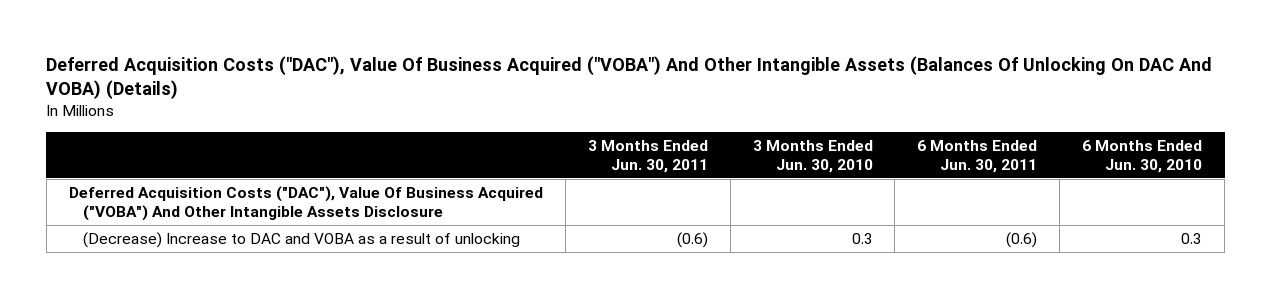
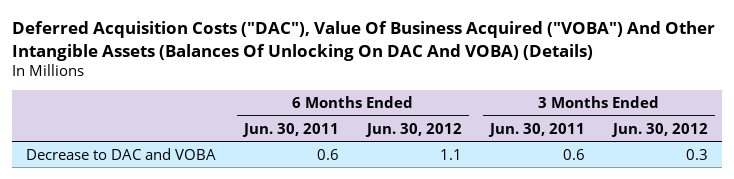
- | 3 Months Ended Jun. 30, 2011 | 3 Months Ended Jun. 30, 2010 | 6 Months Ended Jun. 30, 2011 | 6 Months Ended Jun. 30, 2010
+ | 6 Months Ended Jun. 30, 2011 | 6 Months Ended Jun. 30, 2012 | 3 Months Ended Jun. 30, 2011 | 3 Months Ended Jun. 30, 2012
- Deferred Acquisition Costs ("DAC"), Value Of Business Acquired ("VOBA") And Other Intangible Assets Disclosure
- (Decrease) Increase to DAC and VOBA as a result of unlocking | (0.6) | 0.3 | (0.6) | 0.3
+ Decrease to DAC and VOBA | 0.6 | 1.1 | 0.6 | 0.3

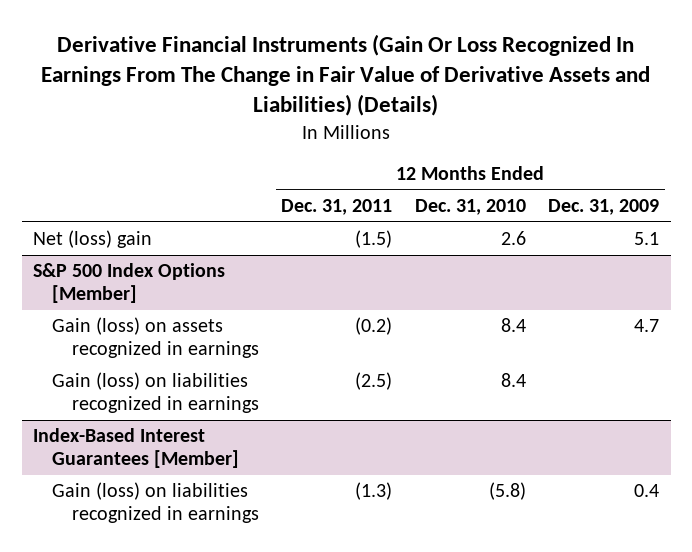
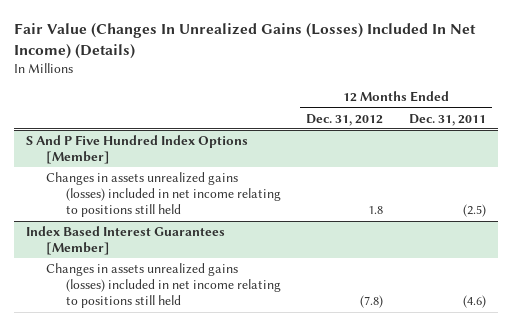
- Derivative Financial Instruments (Gain Or Loss Recognized In Earnings From The Change in Fair Value of Derivative Assets and Liabilities) (Details)
+ Fair Value (Changes In Unrealized Gains (Losses) Included In Net Income) (Details)
- | 12 Months Ended Dec. 31, 2011 | 12 Months Ended Dec. 31, 2010 | 12 Months Ended Dec. 31, 2009
+ | 12 Months Ended Dec. 31, 2012 | 12 Months Ended Dec. 31, 2011
- Net (loss) gain | (1.5) | 2.6 | 5.1
- S&P 500 Index Options [Member]
- Gain (loss) on assets recognized in earnings | (0.2) | 8.4 | 4.7
- Gain (loss) on liabilities recognized in earnings | (2.5) | 8.4 |
- Index-Based Interest Guarantees [Member]
- Gain (loss) on liabilities recognized in earnings | (1.3) | (5.8) | 0.4
+ S And P Five Hundred Index Options [Member]
+ Changes in assets unrealized gains (losses) included in net income relating to positions still held | 1.8 | (2.5)
+ Index Based Interest Guarantees [Member]
+ Changes in assets unrealized gains (losses) included in net income relating to positions still held | (7.8) | (4.6)

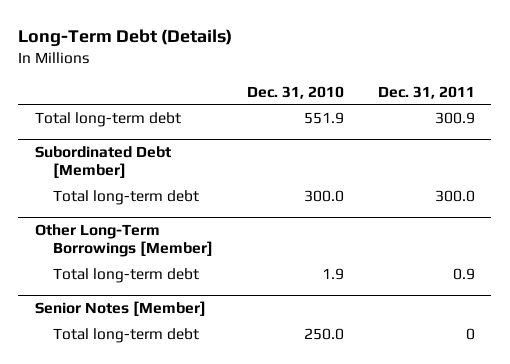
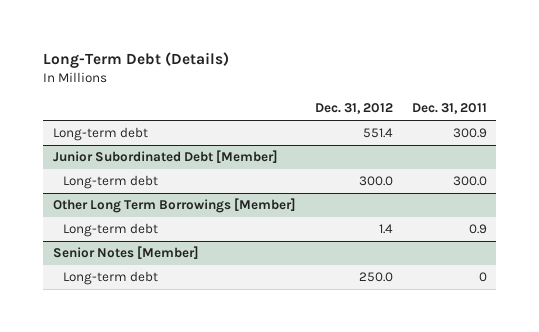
- | Dec. 31, 2010 | Dec. 31, 2011
+ | Dec. 31, 2012 | Dec. 31, 2011
- Total long-term debt | 551.9 | 300.9
- Subordinated Debt [Member]
- Total long-term debt | 300.0 | 300.0
- Other Long-Term Borrowings [Member]
- Total long-term debt | 1.9 | 0.9
+ Long-term debt | 551.4 | 300.9
+ Junior Subordinated Debt [Member]
+ Long-term debt | 300.0 | 300.0
+ Other Long Term Borrowings [Member]
+ Long-term debt | 1.4 | 0.9
@ Senior Notes [Member]
- Total long-term debt | 250.0 | 0
+ Long-term debt | 250.0 | 0

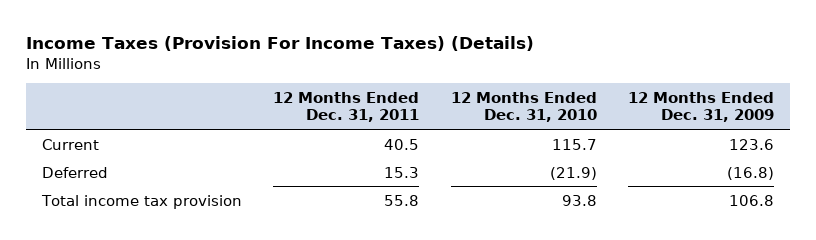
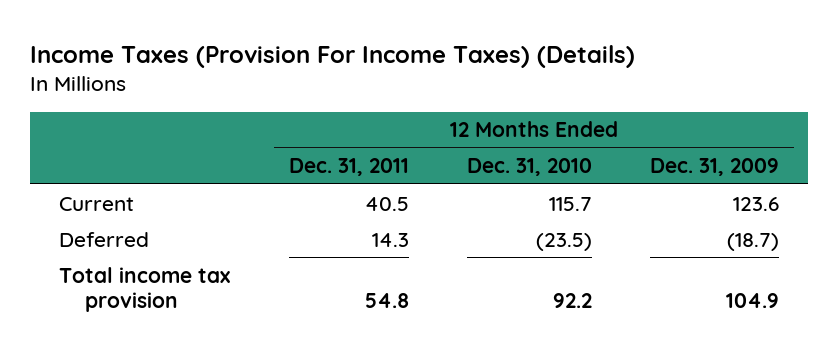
- Deferred | 15.3 | (21.9) | (16.8)
- Total income tax provision | 55.8 | 93.8 | 106.8
+ Deferred | 14.3 | (23.5) | (18.7)
+ Total income tax provision | 54.8 | 92.2 | 104.9

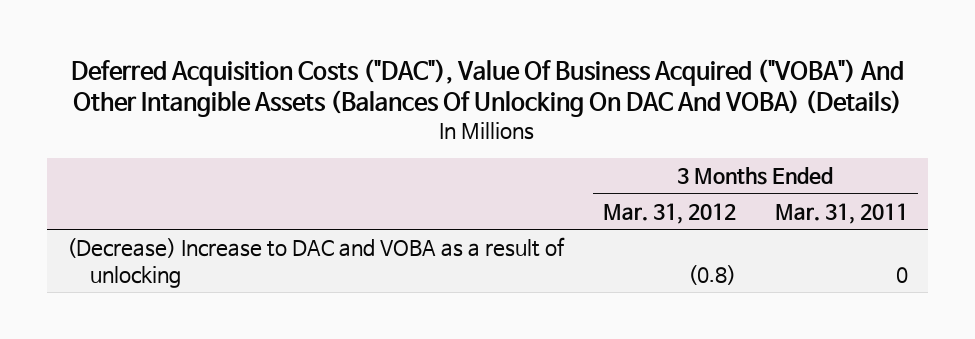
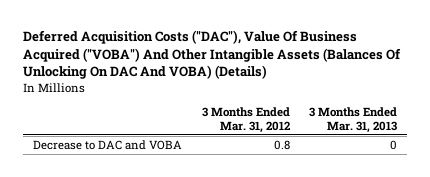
- | 3 Months Ended Mar. 31, 2012 | 3 Months Ended Mar. 31, 2011
+ | 3 Months Ended Mar. 31, 2012 | 3 Months Ended Mar. 31, 2013
- (Decrease) Increase to DAC and VOBA as a result of unlocking | (0.8) | 0
+ Decrease to DAC and VOBA | 0.8 | 0

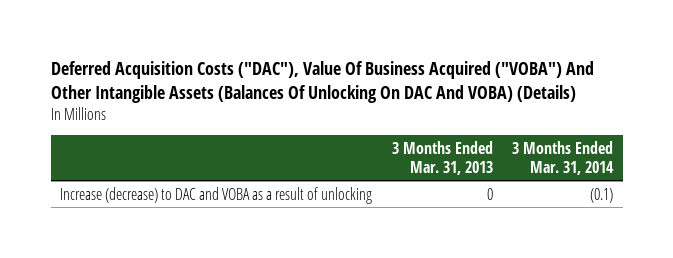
- | 3 Months Ended Mar. 31, 2012 | 3 Months Ended Mar. 31, 2013
+ | 3 Months Ended Mar. 31, 2013 | 3 Months Ended Mar. 31, 2014
- Decrease to DAC and VOBA | 0.8 | 0
+ Increase (decrease) to DAC and VOBA as a result of unlocking | 0 | (0.1)

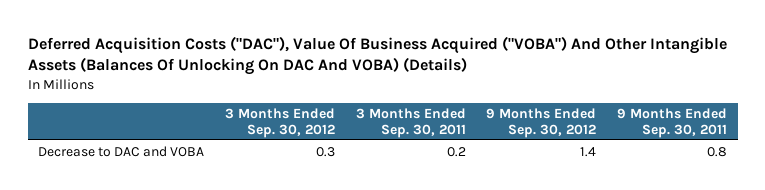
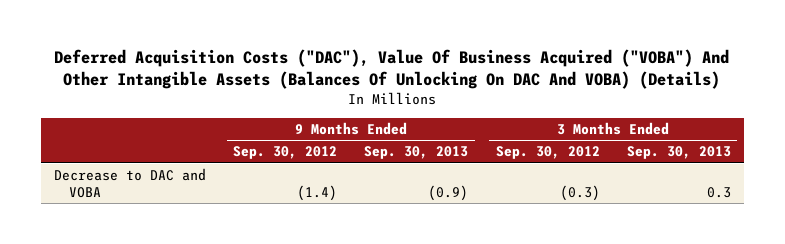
- | 3 Months Ended Sep. 30, 2012 | 3 Months Ended Sep. 30, 2011 | 9 Months Ended Sep. 30, 2012 | 9 Months Ended Sep. 30, 2011
+ | 9 Months Ended Sep. 30, 2012 | 9 Months Ended Sep. 30, 2013 | 3 Months Ended Sep. 30, 2012 | 3 Months Ended Sep. 30, 2013
- Decrease to DAC and VOBA | 0.3 | 0.2 | 1.4 | 0.8
+ Decrease to DAC and VOBA | (1.4) | (0.9) | (0.3) | 0.3

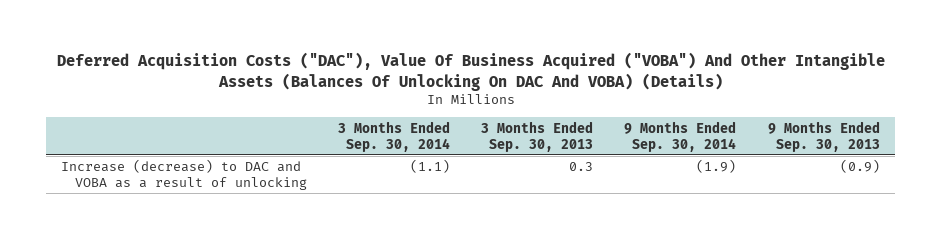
- | 9 Months Ended Sep. 30, 2012 | 9 Months Ended Sep. 30, 2013 | 3 Months Ended Sep. 30, 2012 | 3 Months Ended Sep. 30, 2013
+ | 3 Months Ended Sep. 30, 2014 | 3 Months Ended Sep. 30, 2013 | 9 Months Ended Sep. 30, 2014 | 9 Months Ended Sep. 30, 2013
- Decrease to DAC and VOBA | (1.4) | (0.9) | (0.3) | 0.3
+ Increase (decrease) to DAC and VOBA as a result of unlocking | (1.1) | 0.3 | (1.9) | (0.9)

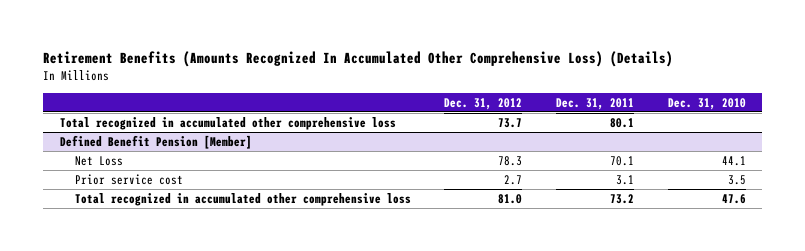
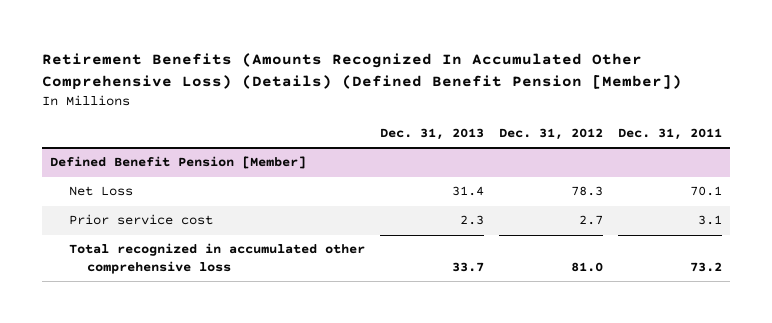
- Retirement Benefits (Amounts Recognized In Accumulated Other Comprehensive Loss) (Details)
+ Retirement Benefits (Amounts Recognized In Accumulated Other Comprehensive Loss) (Details) (Defined Benefit Pension [Member])
- | Dec. 31, 2012 | Dec. 31, 2011 | Dec. 31, 2010
+ | Dec. 31, 2013 | Dec. 31, 2012 | Dec. 31, 2011
- Total recognized in accumulated other comprehensive loss | 73.7 | 80.1 |

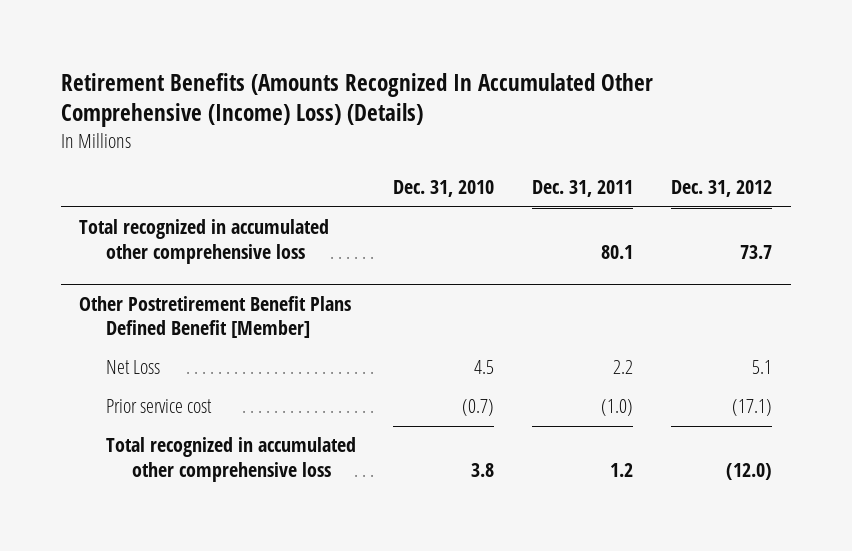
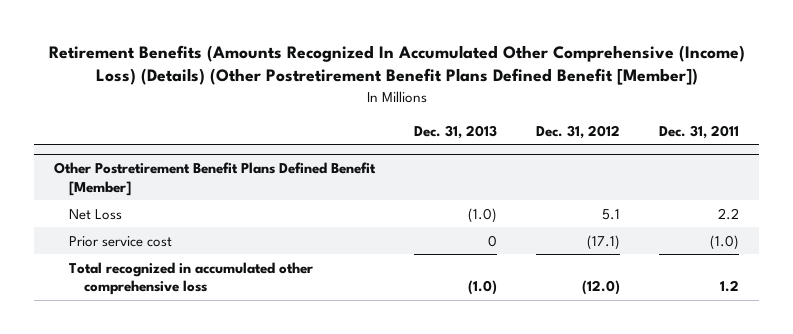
- Retirement Benefits (Amounts Recognized In Accumulated Other Comprehensive (Income) Loss) (Details)
+ Retirement Benefits (Amounts Recognized In Accumulated Other Comprehensive (Income) Loss) (Details) (Other Postretirement Benefit Plans Defined Benefit [Member])
- | Dec. 31, 2010 | Dec. 31, 2011 | Dec. 31, 2012
+ | Dec. 31, 2013 | Dec. 31, 2012 | Dec. 31, 2011
- Total recognized in accumulated other comprehensive loss | | 80.1 | 73.7

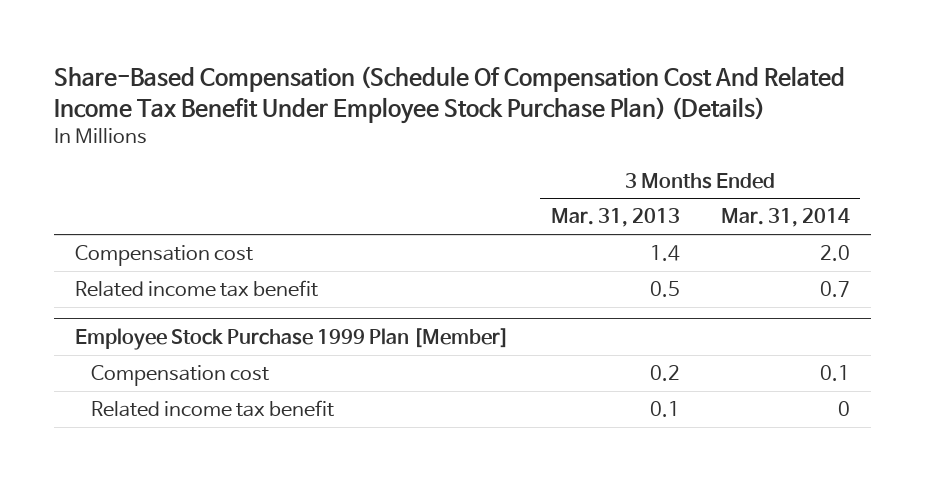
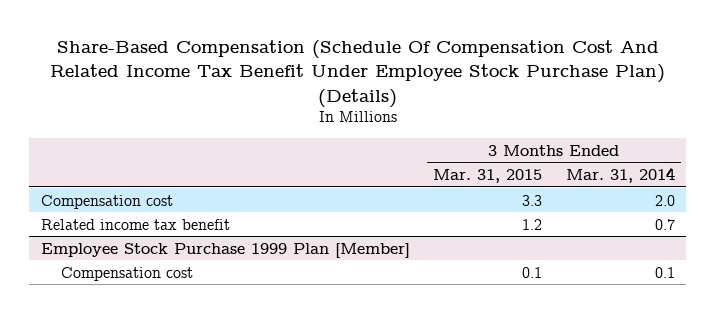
- | 3 Months Ended Mar. 31, 2013 | 3 Months Ended Mar. 31, 2014
+ | 3 Months Ended Mar. 31, 2015 | 3 Months Ended Mar. 31, 2014
@ Employee Stock Purchase 1999 Plan [Member]
- Related income tax benefit | 0.1 | 0

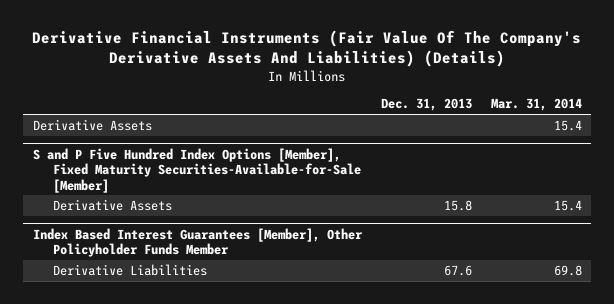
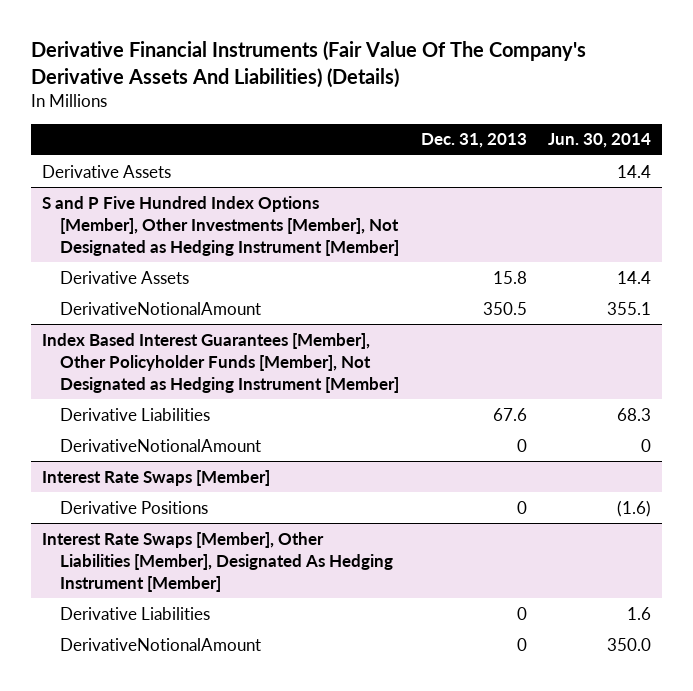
- | Dec. 31, 2013 | Mar. 31, 2014
+ | Dec. 31, 2013 | Jun. 30, 2014
- S and P Five Hundred Index Options [Member], Fixed Maturity Securities-Available-for-Sale [Member]
+ S and P Five Hundred Index Options [Member], Other Investments [Member], Not Designated as Hedging Instrument [Member]
- Index Based Interest Guarantees [Member], Other Policyholder Funds Member
+ DerivativeNotionalAmount | 350.5 | 355.1
+ Index Based Interest Guarantees [Member], Other Policyholder Funds [Member], Not Designated as Hedging Instrument [Member]
+ DerivativeNotionalAmount | 0 | 0
+ Interest Rate Swaps [Member]
+ Derivative Positions | 0 | (1.6)
+ Interest Rate Swaps [Member], Other Liabilities [Member], Designated As Hedging Instrument [Member]
+ Derivative Liabilities | 0 | 1.6
+ DerivativeNotionalAmount | 0 | 350.0

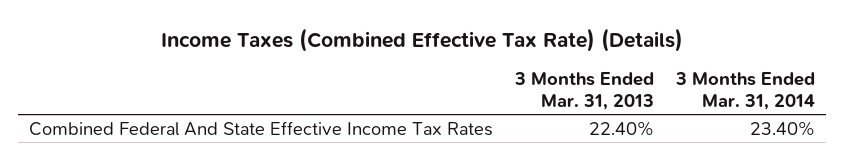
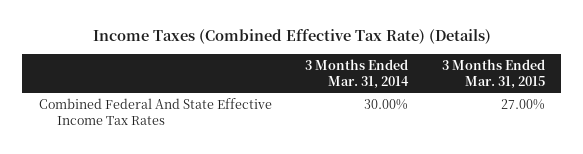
- | 3 Months Ended Mar. 31, 2013 | 3 Months Ended Mar. 31, 2014
+ | 3 Months Ended Mar. 31, 2014 | 3 Months Ended Mar. 31, 2015
- Combined Federal And State Effective Income Tax Rates | 22.40% | 23.40%
+ Combined Federal And State Effective Income Tax Rates | 30.00% | 27.00%

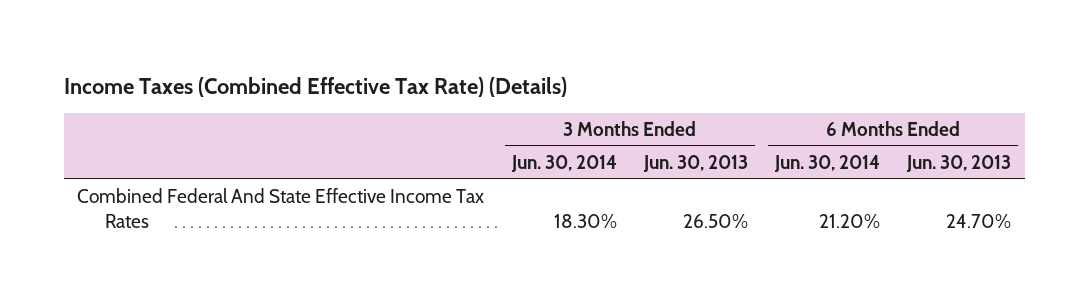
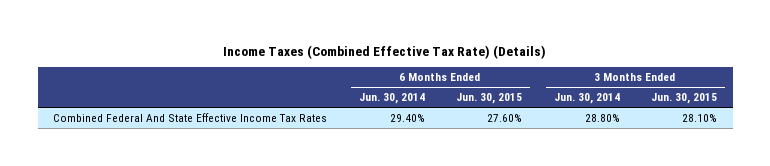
- | 3 Months Ended Jun. 30, 2014 | 3 Months Ended Jun. 30, 2013 | 6 Months Ended Jun. 30, 2014 | 6 Months Ended Jun. 30, 2013
+ | 6 Months Ended Jun. 30, 2014 | 6 Months Ended Jun. 30, 2015 | 3 Months Ended Jun. 30, 2014 | 3 Months Ended Jun. 30, 2015
- Combined Federal And State Effective Income Tax Rates | 18.30% | 26.50% | 21.20% | 24.70%
+ Combined Federal And State Effective Income Tax Rates | 29.40% | 27.60% | 28.80% | 28.10%

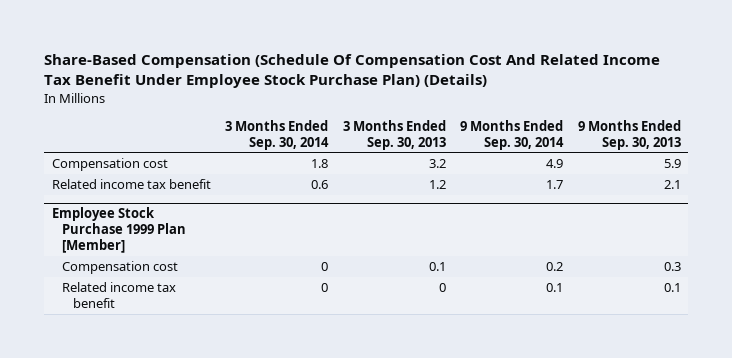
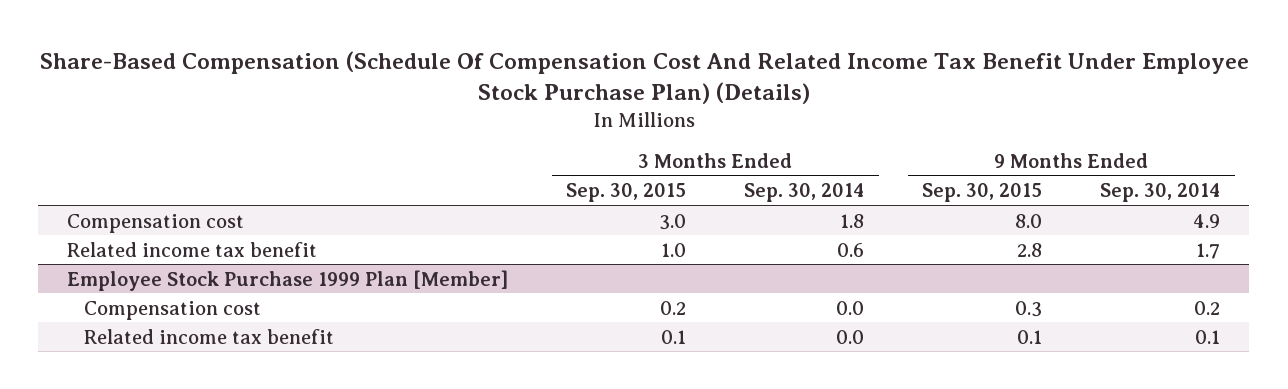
- | 3 Months Ended Sep. 30, 2014 | 3 Months Ended Sep. 30, 2013 | 9 Months Ended Sep. 30, 2014 | 9 Months Ended Sep. 30, 2013
+ | 3 Months Ended Sep. 30, 2015 | 3 Months Ended Sep. 30, 2014 | 9 Months Ended Sep. 30, 2015 | 9 Months Ended Sep. 30, 2014
@ Employee Stock Purchase 1999 Plan [Member]
- Compensation cost | 0 | 0.1 | 0.2 | 0.3
- Related income tax benefit | 0 | 0 | 0.1 | 0.1
+ Compensation cost | 0.2 | 0.0 | 0.3 | 0.2
+ Related income tax benefit | 0.1 | 0.0 | 0.1 | 0.1

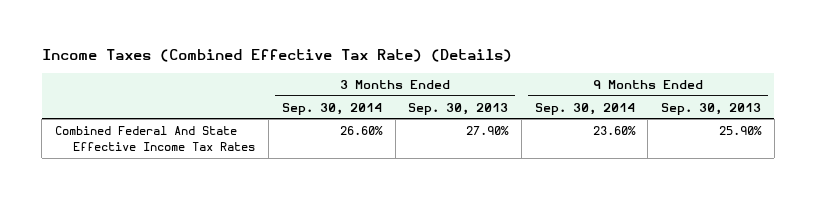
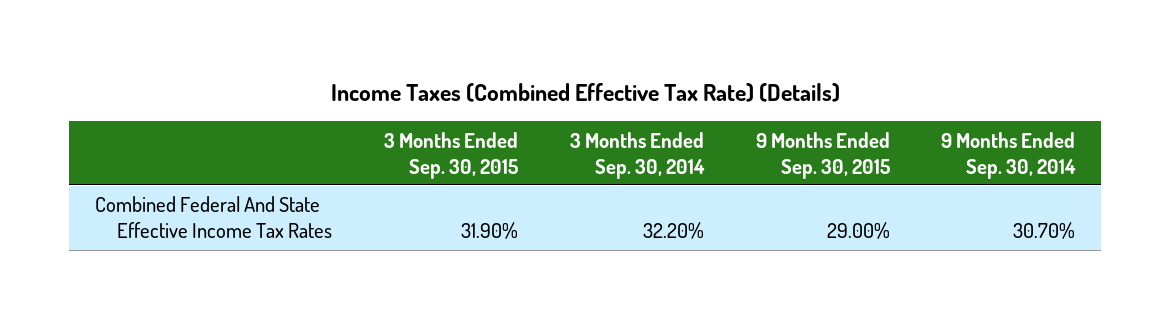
- | 3 Months Ended Sep. 30, 2014 | 3 Months Ended Sep. 30, 2013 | 9 Months Ended Sep. 30, 2014 | 9 Months Ended Sep. 30, 2013
+ | 3 Months Ended Sep. 30, 2015 | 3 Months Ended Sep. 30, 2014 | 9 Months Ended Sep. 30, 2015 | 9 Months Ended Sep. 30, 2014
- Combined Federal And State Effective Income Tax Rates | 26.60% | 27.90% | 23.60% | 25.90%
+ Combined Federal And State Effective Income Tax Rates | 31.90% | 32.20% | 29.00% | 30.70%

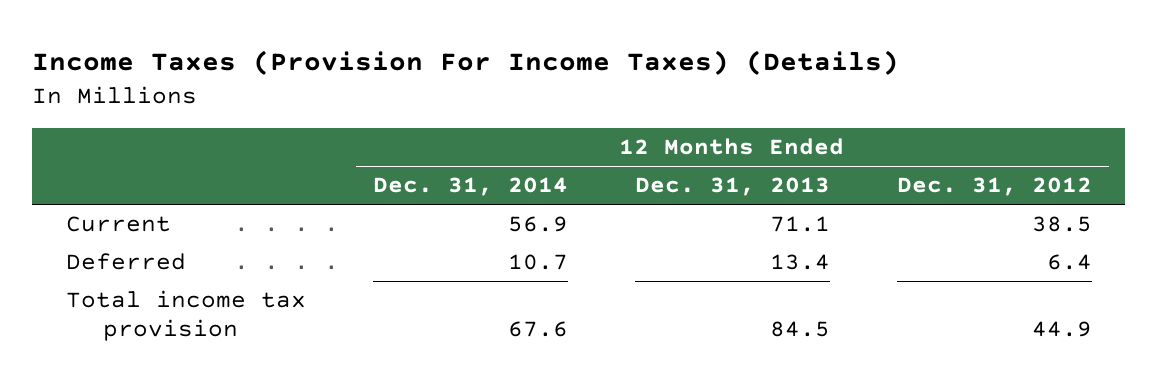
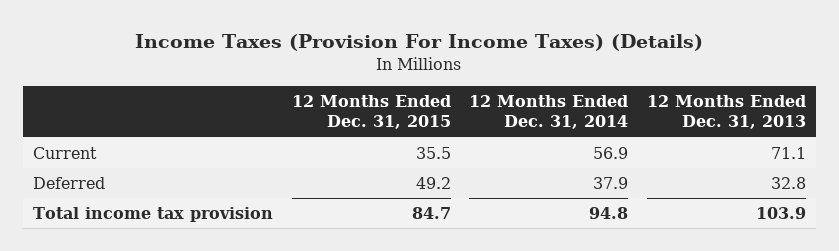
- | 12 Months Ended Dec. 31, 2014 | 12 Months Ended Dec. 31, 2013 | 12 Months Ended Dec. 31, 2012
+ | 12 Months Ended Dec. 31, 2015 | 12 Months Ended Dec. 31, 2014 | 12 Months Ended Dec. 31, 2013
- Deferred | 10.7 | 13.4 | 6.4
- Total income tax provision | 67.6 | 84.5 | 44.9
+ Deferred | 49.2 | 37.9 | 32.8
+ Total income tax provision | 84.7 | 94.8 | 103.9

